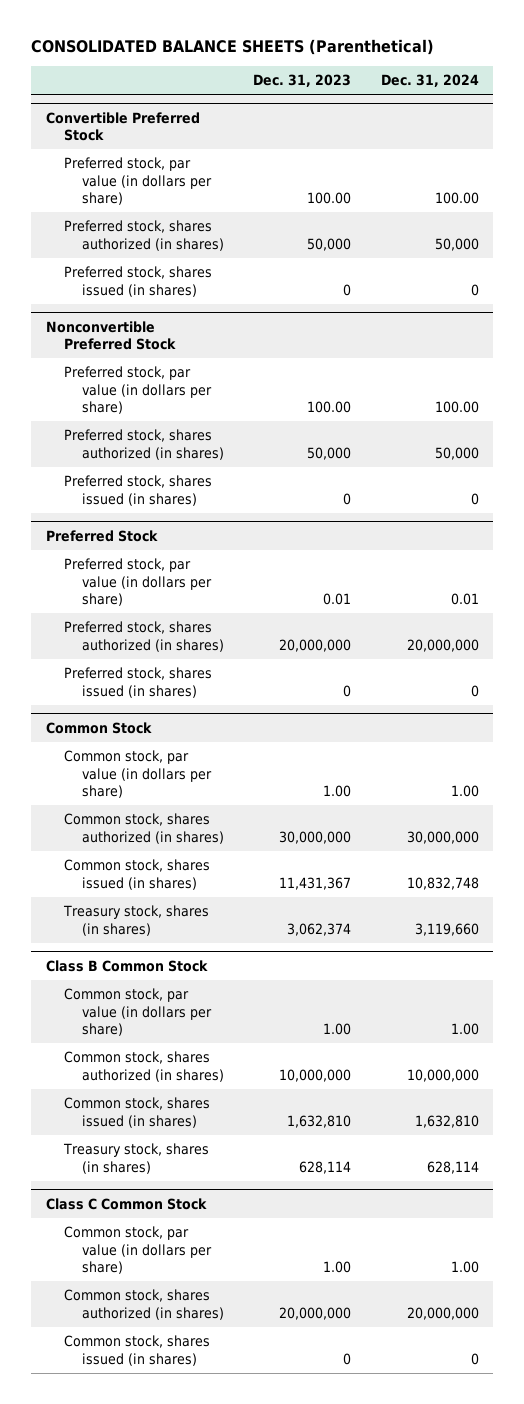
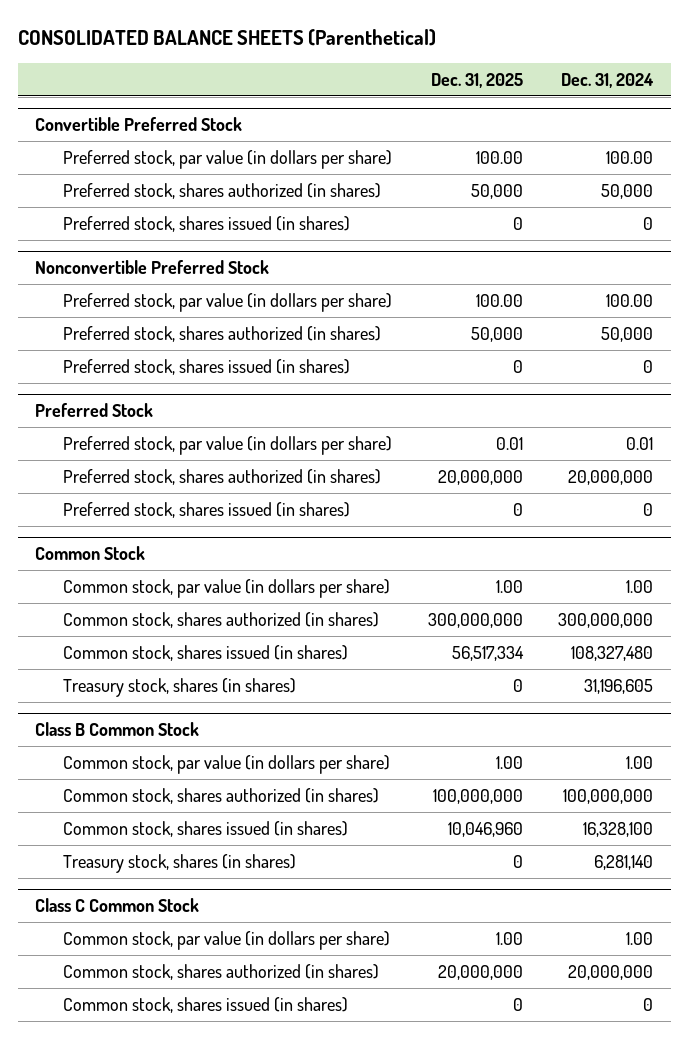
- | Dec. 31, 2023 | Dec. 31, 2024
+ | Dec. 31, 2025 | Dec. 31, 2024
@ Common Stock
- Common stock, shares authorized (in shares) | 30,000,000 | 30,000,000
- Common stock, shares issued (in shares) | 11,431,367 | 10,832,748
- Treasury stock, shares (in shares) | 3,062,374 | 3,119,660
+ Common stock, shares authorized (in shares) | 300,000,000 | 300,000,000
+ Common stock, shares issued (in shares) | 56,517,334 | 108,327,480
+ Treasury stock, shares (in shares) | 0 | 31,196,605
@ Class B Common Stock
- Common stock, shares authorized (in shares) | 10,000,000 | 10,000,000
- Common stock, shares issued (in shares) | 1,632,810 | 1,632,810
- Treasury stock, shares (in shares) | 628,114 | 628,114
+ Common stock, shares authorized (in shares) | 100,000,000 | 100,000,000
+ Common stock, shares issued (in shares) | 10,046,960 | 16,328,100
+ Treasury stock, shares (in shares) | 0 | 6,281,140

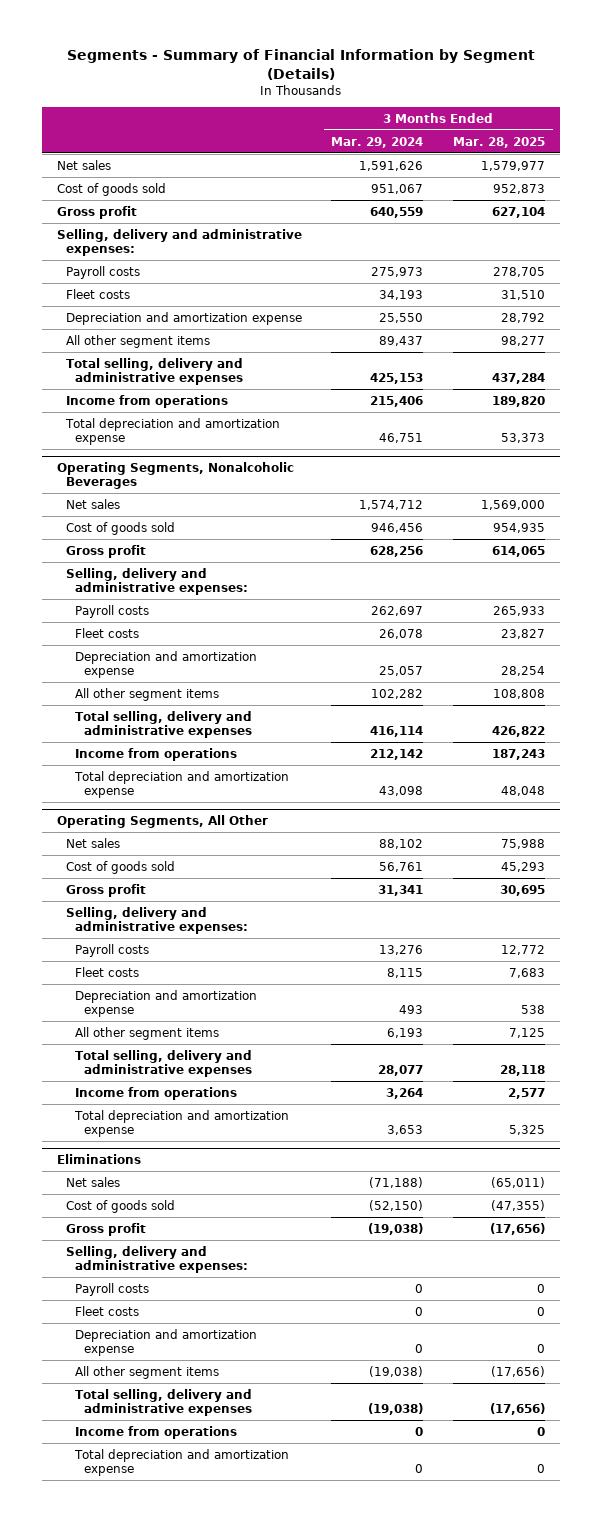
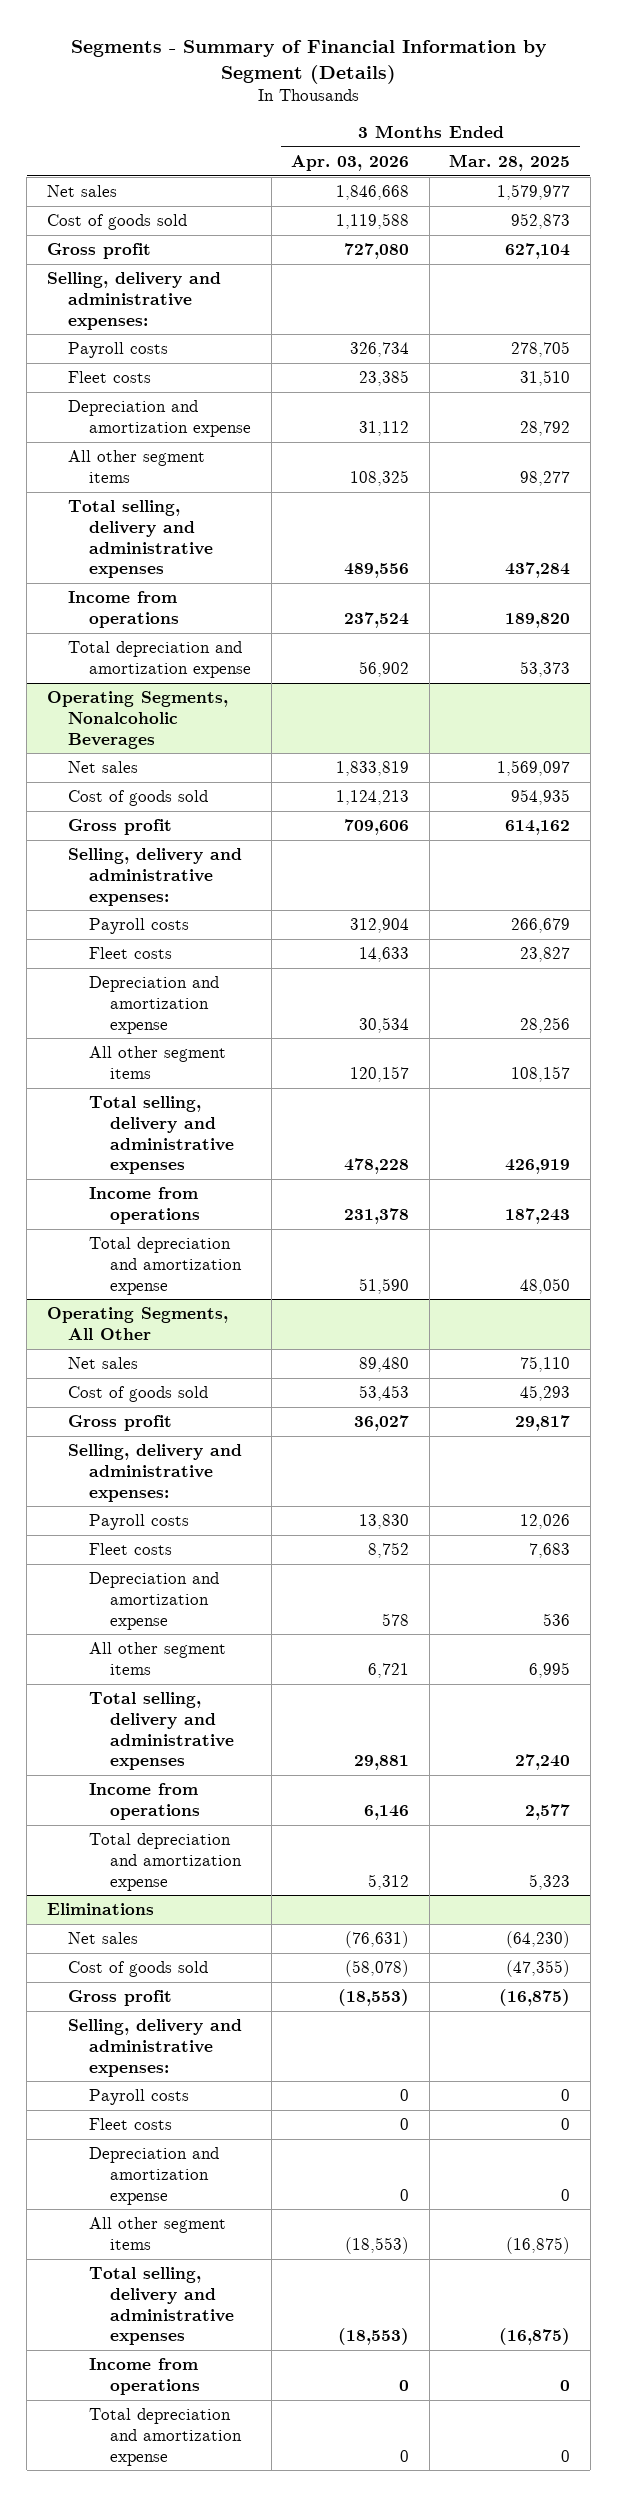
- | 3 Months Ended Mar. 29, 2024 | 3 Months Ended Mar. 28, 2025
+ | 3 Months Ended Apr. 03, 2026 | 3 Months Ended Mar. 28, 2025
@ Operating Segments, Nonalcoholic Beverages
- Net sales | 1,574,712 | 1,569,000
+ Net sales | 1,833,819 | 1,569,097
- Gross profit | 628,256 | 614,065
+ Gross profit | 709,606 | 614,162
- Payroll costs | 262,697 | 265,933
+ Payroll costs | 312,904 | 266,679
- Depreciation and amortization expense | 25,057 | 28,254
- All other segment items | 102,282 | 108,808
- Total selling, delivery and administrative expenses | 416,114 | 426,822
+ Depreciation and amortization expense | 30,534 | 28,256
+ All other segment items | 120,157 | 108,157
+ Total selling, delivery and administrative expenses | 478,228 | 426,919
- Total depreciation and amortization expense | 43,098 | 48,048
+ Total depreciation and amortization expense | 51,590 | 48,050
@ Operating Segments, All Other
- Net sales | 88,102 | 75,988
+ Net sales | 89,480 | 75,110
- Gross profit | 31,341 | 30,695
+ Gross profit | 36,027 | 29,817
- Payroll costs | 13,276 | 12,772
+ Payroll costs | 13,830 | 12,026
- Depreciation and amortization expense | 493 | 538
- All other segment items | 6,193 | 7,125
- Total selling, delivery and administrative expenses | 28,077 | 28,118
+ Depreciation and amortization expense | 578 | 536
+ All other segment items | 6,721 | 6,995
+ Total selling, delivery and administrative expenses | 29,881 | 27,240
- Total depreciation and amortization expense | 3,653 | 5,325
+ Total depreciation and amortization expense | 5,312 | 5,323
@ Eliminations
- Net sales | (71,188) | (65,011)
+ Net sales | (76,631) | (64,230)
- Gross profit | (19,038) | (17,656)
+ Gross profit | (18,553) | (16,875)
- All other segment items | (19,038) | (17,656)
- Total selling, delivery and administrative expenses | (19,038) | (17,656)
+ All other segment items | (18,553) | (16,875)
+ Total selling, delivery and administrative expenses | (18,553) | (16,875)

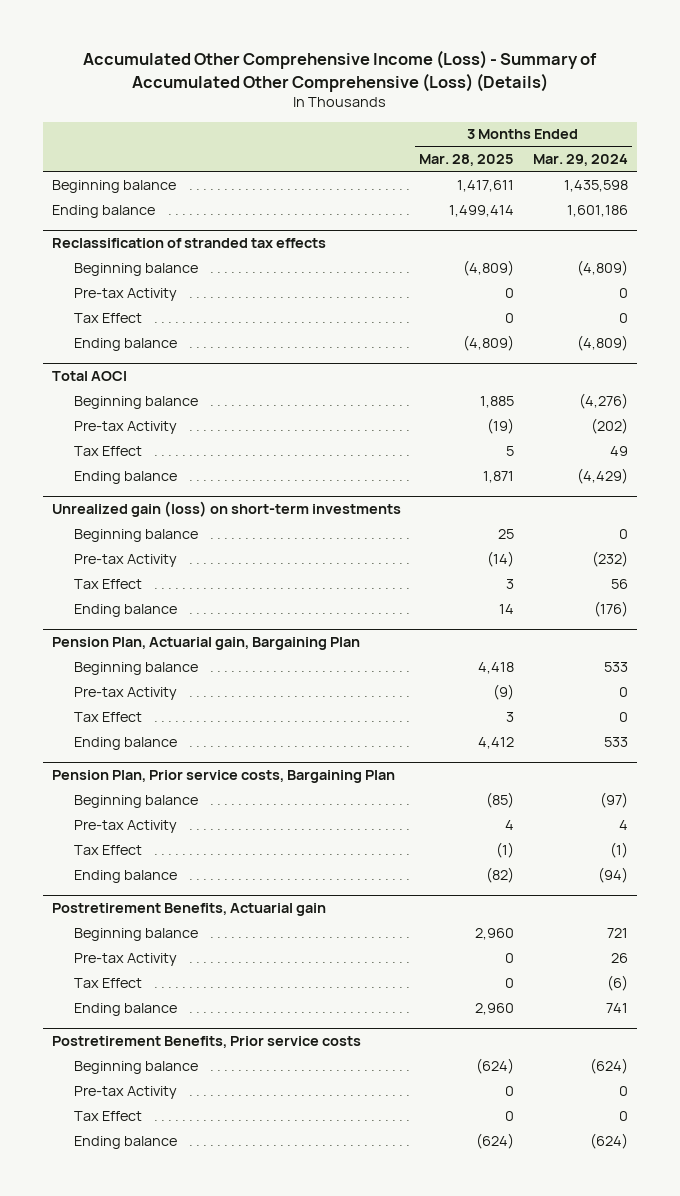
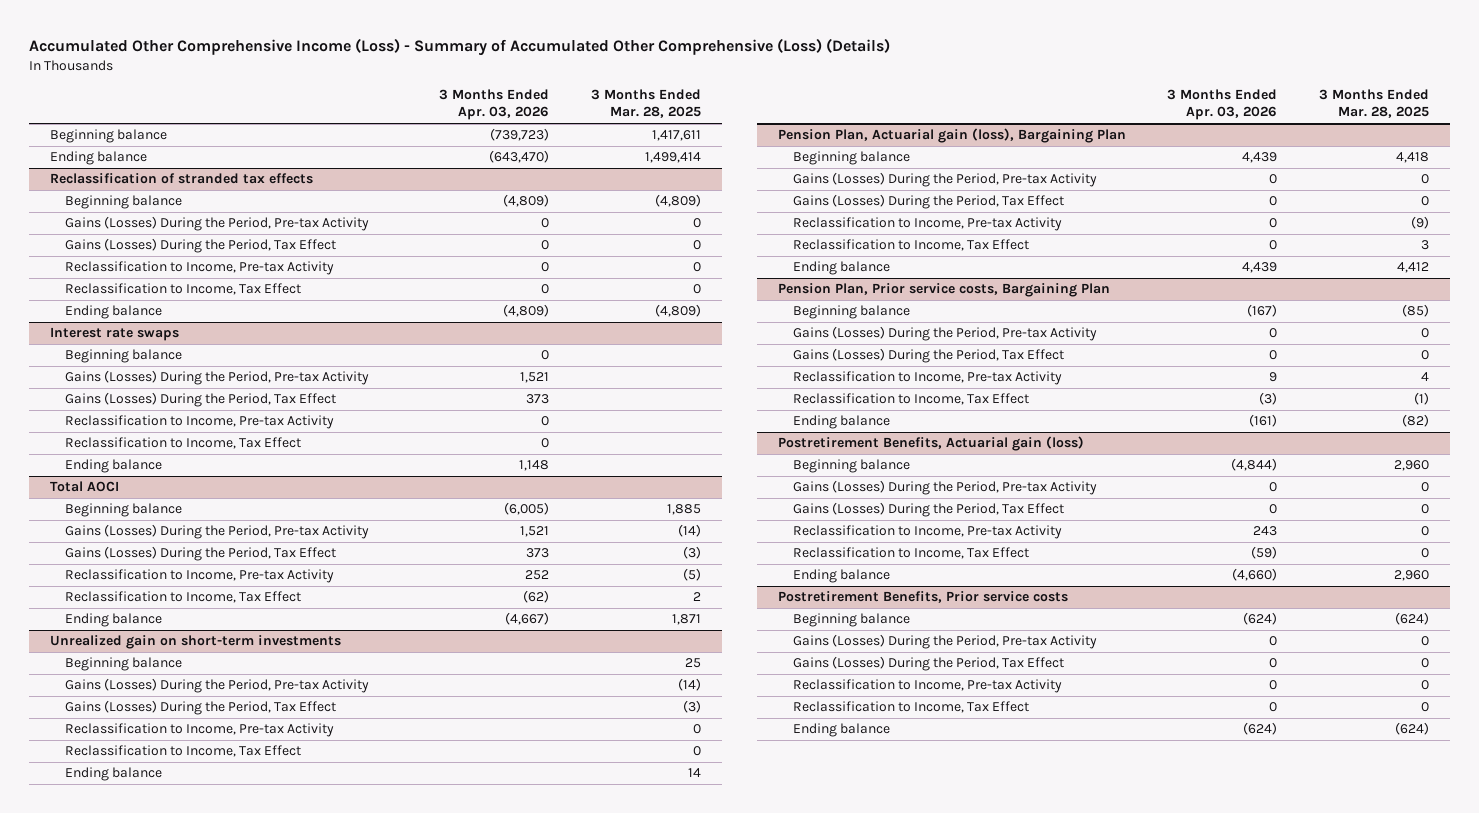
- | 3 Months Ended Mar. 28, 2025 | 3 Months Ended Mar. 29, 2024
+ | 3 Months Ended Apr. 03, 2026 | 3 Months Ended Mar. 28, 2025
@ Reclassification of stranded tax effects
- Pre-tax Activity | 0 | 0
- Tax Effect | 0 | 0
+ Gains (Losses) During the Period, Pre-tax Activity | 0 | 0
+ Gains (Losses) During the Period, Tax Effect | 0 | 0
+ Reclassification to Income, Pre-tax Activity | 0 | 0
+ Reclassification to Income, Tax Effect | 0 | 0
+ Interest rate swaps
+ Beginning balance | 0 |
+ Gains (Losses) During the Period, Pre-tax Activity | 1,521 |
+ Gains (Losses) During the Period, Tax Effect | 373 |
+ Reclassification to Income, Pre-tax Activity | 0 |
+ Reclassification to Income, Tax Effect | 0 |
+ Ending balance | 1,148 |
@ Total AOCI
- Pre-tax Activity | (19) | (202)
- Tax Effect | 5 | 49
+ Gains (Losses) During the Period, Pre-tax Activity | 1,521 | (14)
+ Gains (Losses) During the Period, Tax Effect | 373 | (3)
+ Reclassification to Income, Pre-tax Activity | 252 | (5)
+ Reclassification to Income, Tax Effect | (62) | 2
- Unrealized gain (loss) on short-term investments
+ Unrealized gain on short-term investments
- Pre-tax Activity | (14) | (232)
- Tax Effect | 3 | 56
+ Gains (Losses) During the Period, Pre-tax Activity | | (14)
+ Gains (Losses) During the Period, Tax Effect | | (3)
+ Reclassification to Income, Pre-tax Activity | | 0
+ Reclassification to Income, Tax Effect | | 0
- Pension Plan, Actuarial gain, Bargaining Plan
+ Pension Plan, Actuarial gain (loss), Bargaining Plan
- Pre-tax Activity | (9) | 0
- Tax Effect | 3 | 0
+ Gains (Losses) During the Period, Pre-tax Activity | 0 | 0
+ Gains (Losses) During the Period, Tax Effect | 0 | 0
+ Reclassification to Income, Pre-tax Activity | 0 | (9)
+ Reclassification to Income, Tax Effect | 0 | 3
@ Pension Plan, Prior service costs, Bargaining Plan
- Pre-tax Activity | 4 | 4
- Tax Effect | (1) | (1)
+ Gains (Losses) During the Period, Pre-tax Activity | 0 | 0
+ Gains (Losses) During the Period, Tax Effect | 0 | 0
+ Reclassification to Income, Pre-tax Activity | 9 | 4
+ Reclassification to Income, Tax Effect | (3) | (1)
- Postretirement Benefits, Actuarial gain
+ Postretirement Benefits, Actuarial gain (loss)
- Pre-tax Activity | 0 | 26
- Tax Effect | 0 | (6)
+ Gains (Losses) During the Period, Pre-tax Activity | 0 | 0
+ Gains (Losses) During the Period, Tax Effect | 0 | 0
+ Reclassification to Income, Pre-tax Activity | 243 | 0
+ Reclassification to Income, Tax Effect | (59) | 0
@ Postretirement Benefits, Prior service costs
- Pre-tax Activity | 0 | 0
- Tax Effect | 0 | 0
+ Gains (Losses) During the Period, Pre-tax Activity | 0 | 0
+ Gains (Losses) During the Period, Tax Effect | 0 | 0
+ Reclassification to Income, Pre-tax Activity | 0 | 0
+ Reclassification to Income, Tax Effect | 0 | 0

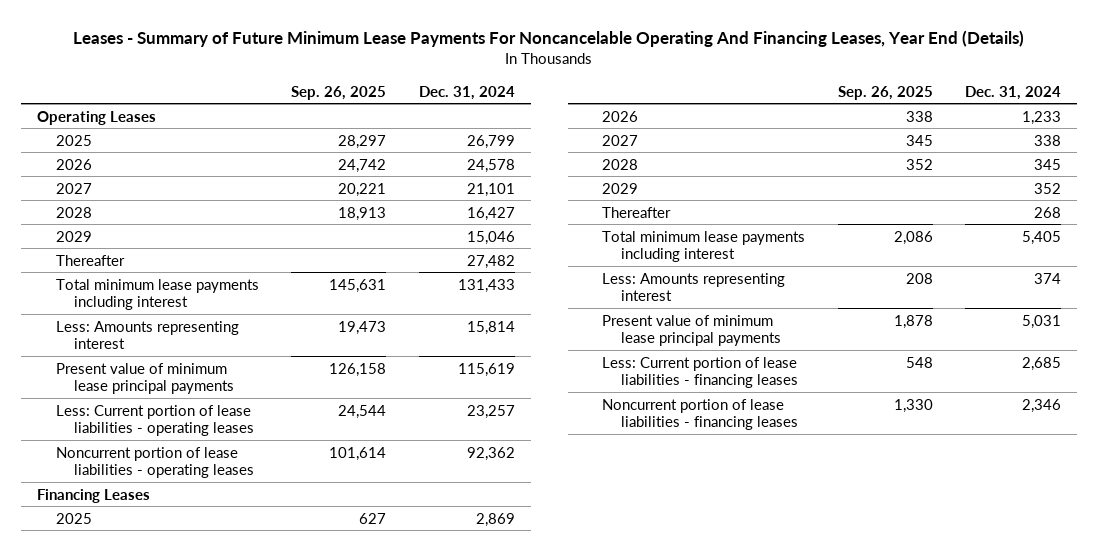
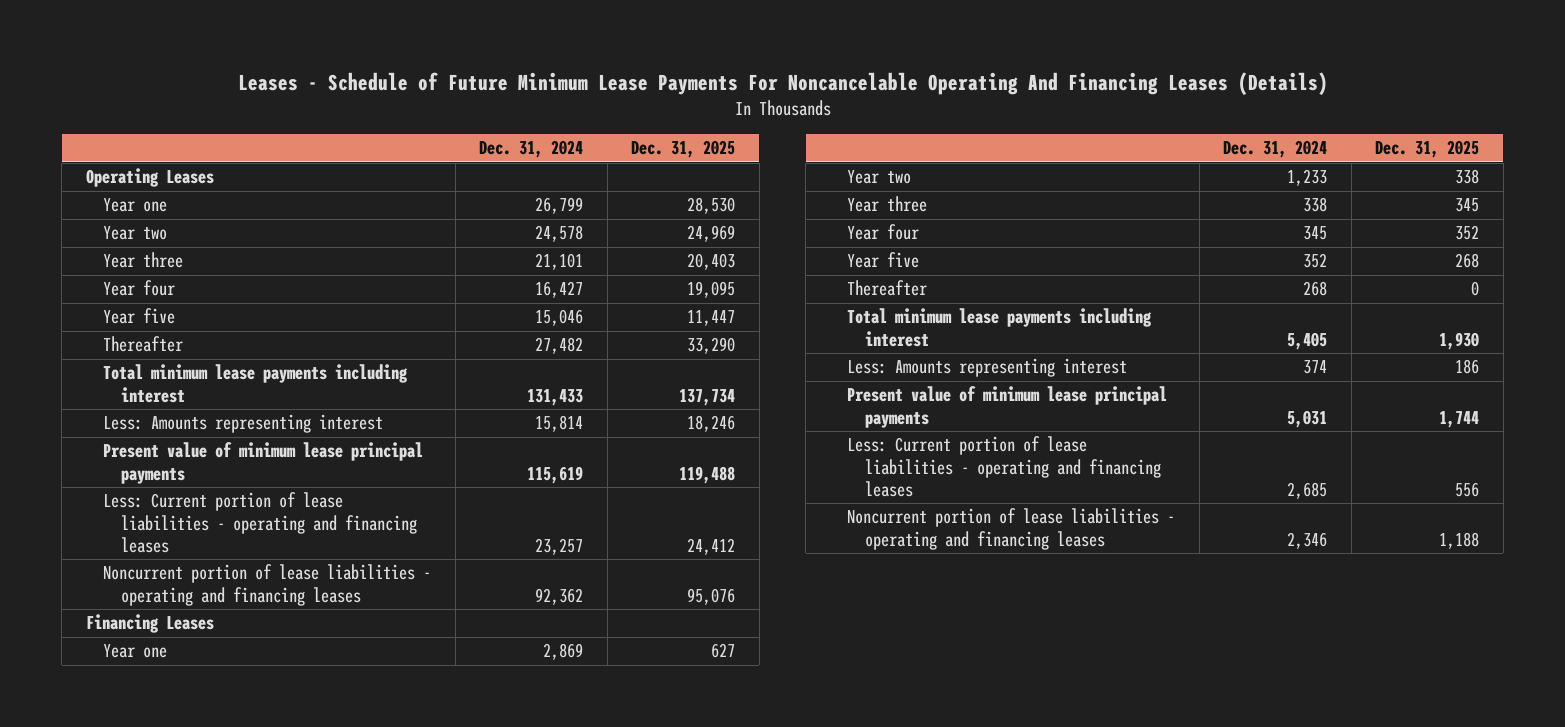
- Leases - Summary of Future Minimum Lease Payments For Noncancelable Operating And Financing Leases, Year End (Details)
+ Leases - Schedule of Future Minimum Lease Payments For Noncancelable Operating And Financing Leases (Details)
- | Sep. 26, 2025 | Dec. 31, 2024
+ | Dec. 31, 2024 | Dec. 31, 2025
- 2025 | 28,297 | 26,799
- 2026 | 24,742 | 24,578
- 2027 | 20,221 | 21,101
- 2028 | 18,913 | 16,427
- 2029 | | 15,046
+ Year one | 26,799 | 28,530
+ Year two | 24,578 | 24,969
+ Year three | 21,101 | 20,403
+ Year four | 16,427 | 19,095
+ Year five | 15,046 | 11,447
- Less: Current portion of lease liabilities - operating leases | 24,544 | 23,257
- Noncurrent portion of lease liabilities - operating leases | 101,614 | 92,362
+ Less: Current portion of lease liabilities - operating and financing leases | 23,257 | 24,412
+ Noncurrent portion of lease liabilities - operating and financing leases | 92,362 | 95,076
- 2025 | 627 | 2,869
- 2026 | 338 | 1,233
- 2027 | 345 | 338
- 2028 | 352 | 345
- 2029 | | 352
+ Year one | 2,869 | 627
+ Year two | 1,233 | 338
+ Year three | 338 | 345
+ Year four | 345 | 352
+ Year five | 352 | 268
- Less: Current portion of lease liabilities - financing leases | 548 | 2,685
- Noncurrent portion of lease liabilities - financing leases | 1,330 | 2,346
+ Less: Current portion of lease liabilities - operating and financing leases | 2,685 | 556
+ Noncurrent portion of lease liabilities - operating and financing leases | 2,346 | 1,188

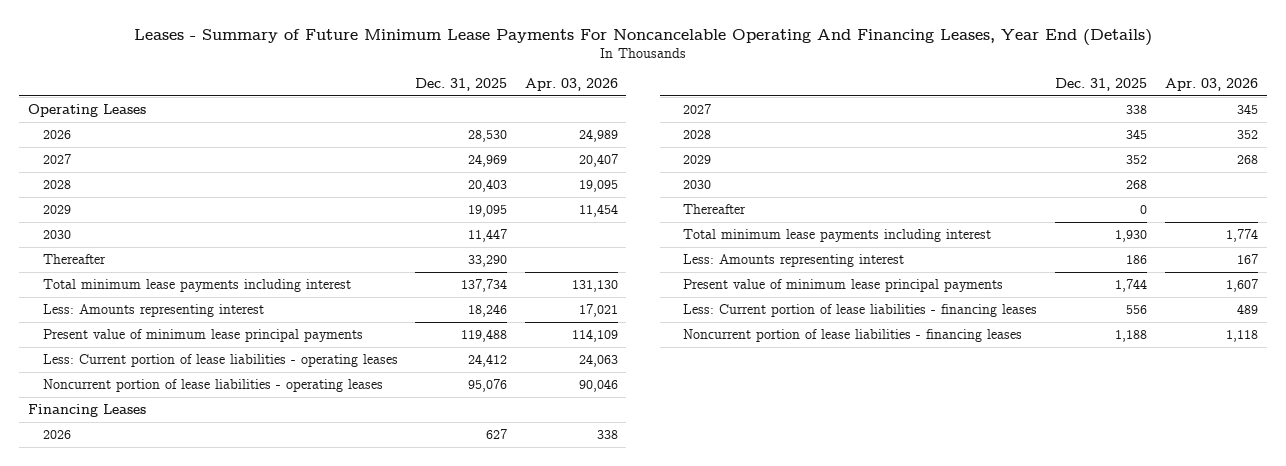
- Leases - Schedule of Future Minimum Lease Payments For Noncancelable Operating And Financing Leases (Details)
+ Leases - Summary of Future Minimum Lease Payments For Noncancelable Operating And Financing Leases, Year End (Details)
- | Dec. 31, 2024 | Dec. 31, 2025
+ | Dec. 31, 2025 | Apr. 03, 2026
- Year one | 26,799 | 28,530
- Year two | 24,578 | 24,969
- Year three | 21,101 | 20,403
- Year four | 16,427 | 19,095
- Year five | 15,046 | 11,447
+ 2026 | 28,530 | 24,989
+ 2027 | 24,969 | 20,407
+ 2028 | 20,403 | 19,095
+ 2029 | 19,095 | 11,454
+ 2030 | 11,447 |
- Less: Current portion of lease liabilities - operating and financing leases | 23,257 | 24,412
- Noncurrent portion of lease liabilities - operating and financing leases | 92,362 | 95,076
+ Less: Current portion of lease liabilities - operating leases | 24,412 | 24,063
+ Noncurrent portion of lease liabilities - operating leases | 95,076 | 90,046
- Year one | 2,869 | 627
- Year two | 1,233 | 338
- Year three | 338 | 345
- Year four | 345 | 352
- Year five | 352 | 268
+ 2026 | 627 | 338
+ 2027 | 338 | 345
+ 2028 | 345 | 352
+ 2029 | 352 | 268
+ 2030 | 268 |
- Less: Current portion of lease liabilities - operating and financing leases | 2,685 | 556
- Noncurrent portion of lease liabilities - operating and financing leases | 2,346 | 1,188
+ Less: Current portion of lease liabilities - financing leases | 556 | 489
+ Noncurrent portion of lease liabilities - financing leases | 1,188 | 1,118

